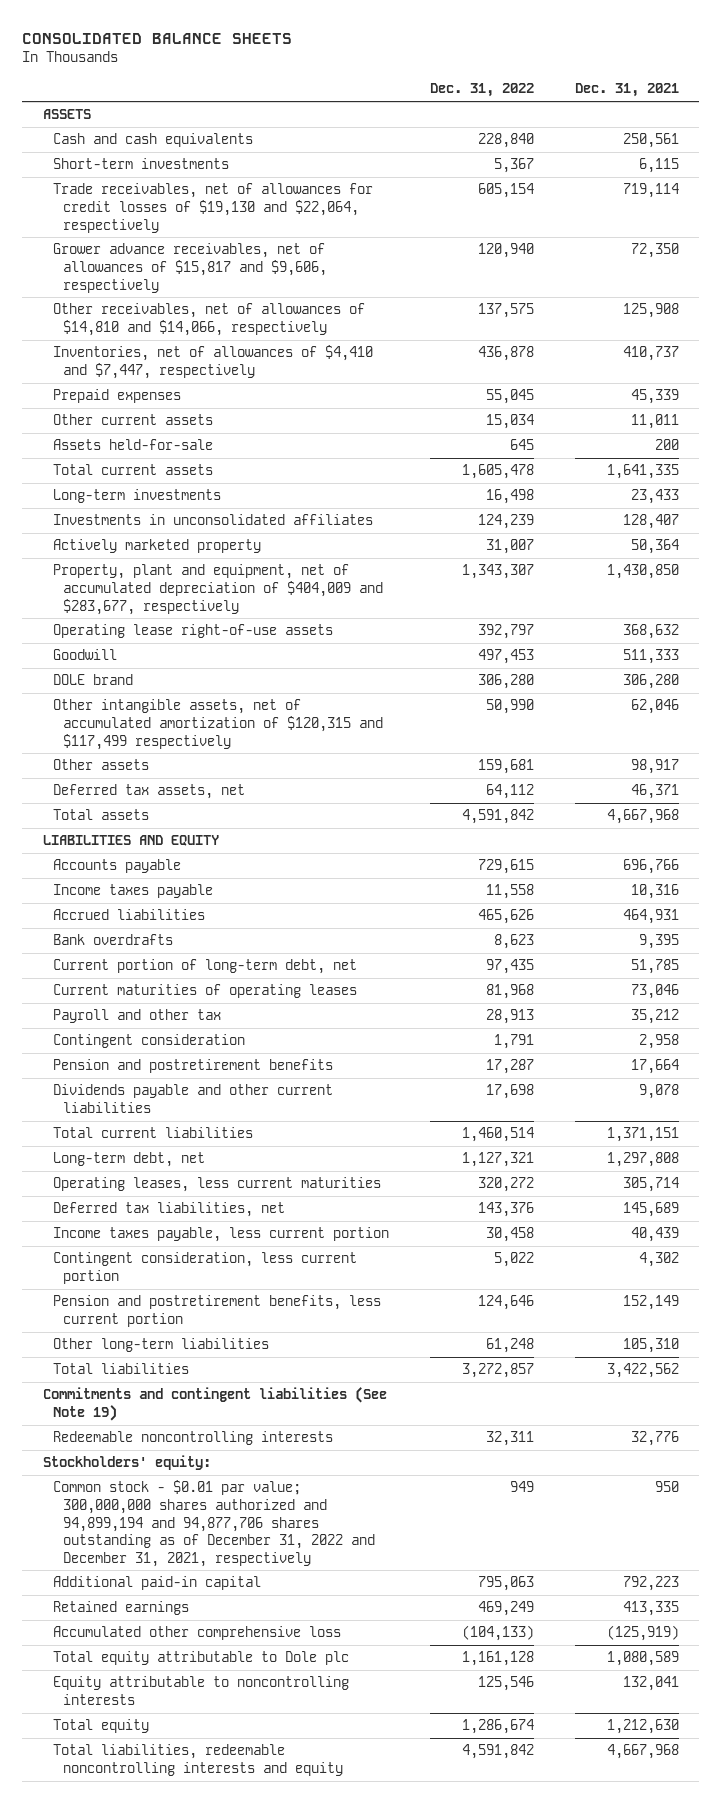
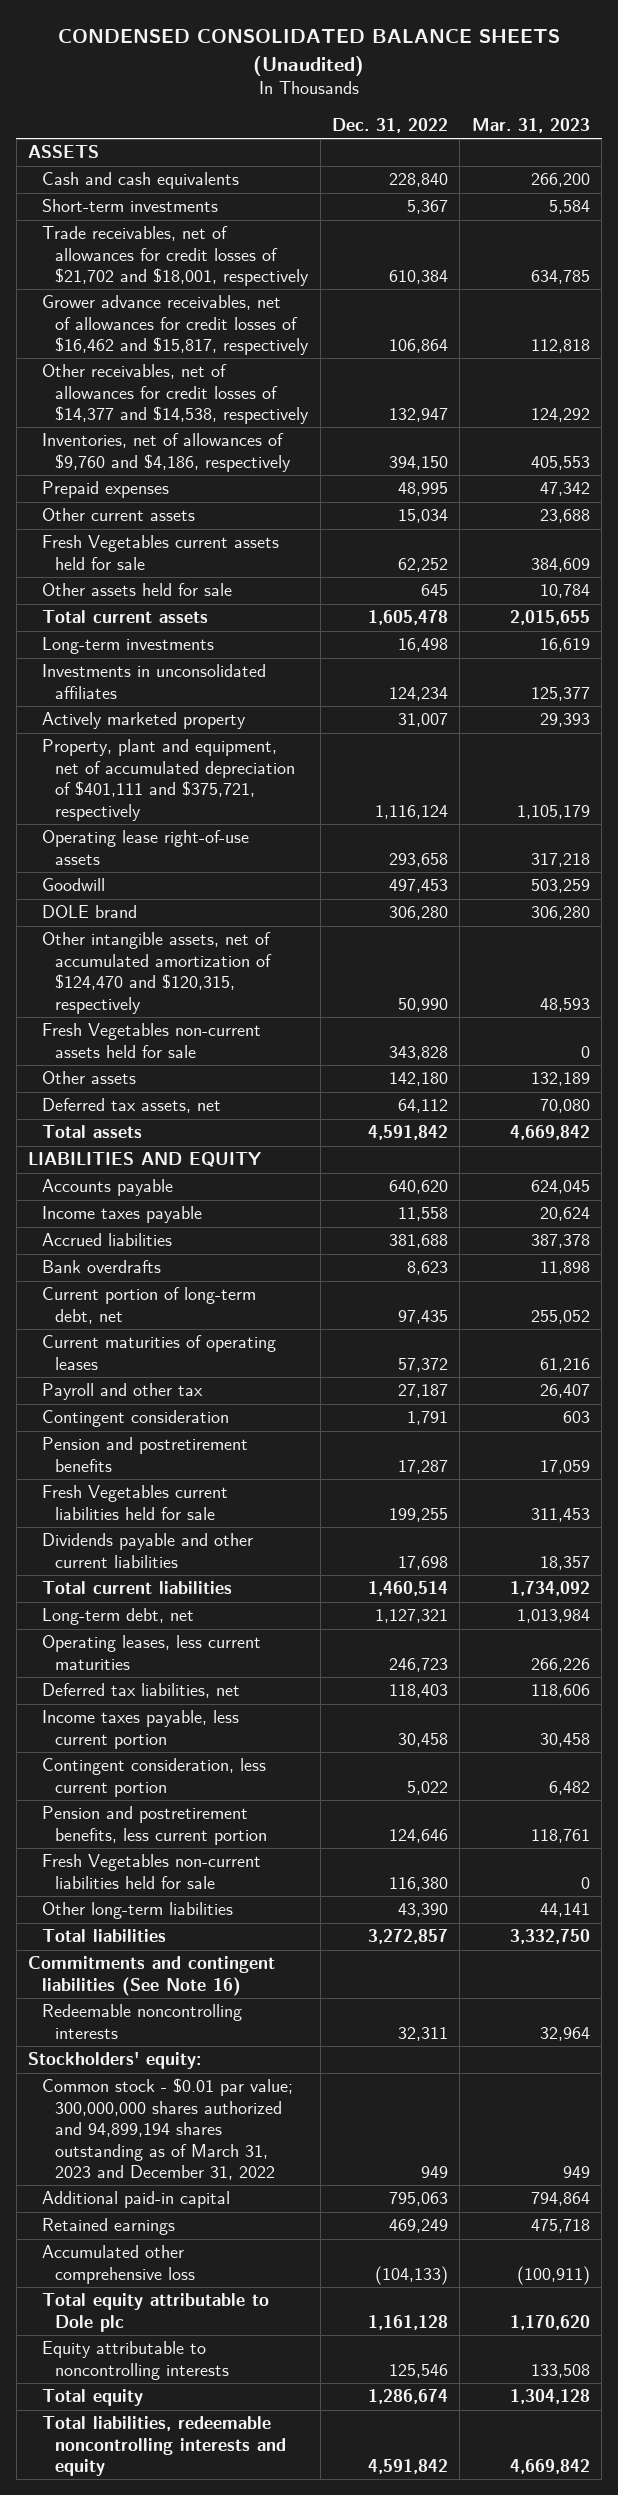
- CONSOLIDATED BALANCE SHEETS
+ CONDENSED CONSOLIDATED BALANCE SHEETS (Unaudited)
- | Dec. 31, 2022 | Dec. 31, 2021
+ | Dec. 31, 2022 | Mar. 31, 2023
- Trade receivables, net of allowances for credit losses of $19,130 and $22,064, respectively | 605,154 | 719,114
- Grower advance receivables, net of allowances of $15,817 and $9,606, respectively | 120,940 | 72,350
- Other receivables, net of allowances of $14,810 and $14,066, respectively | 137,575 | 125,908
- Inventories, net of allowances of $4,410 and $7,447, respectively | 436,878 | 410,737
- Prepaid expenses | 55,045 | 45,339
+ Trade receivables, net of allowances for credit losses of $21,702 and $18,001, respectively | 610,384 | 634,785
+ Grower advance receivables, net of allowances for credit losses of $16,462 and $15,817, respectively | 106,864 | 112,818
+ Other receivables, net of allowances for credit losses of $14,377 and $14,538, respectively | 132,947 | 124,292
+ Inventories, net of allowances of $9,760 and $4,186, respectively | 394,150 | 405,553
+ Prepaid expenses | 48,995 | 47,342
- Assets held-for-sale | 645 | 200
+ Fresh Vegetables current assets held for sale | 62,252 | 384,609
+ Other assets held for sale | 645 | 10,784
- Investments in unconsolidated affiliates | 124,239 | 128,407
+ Investments in unconsolidated affiliates | 124,234 | 125,377
- Property, plant and equipment, net of accumulated depreciation of $404,009 and $283,677, respectively | 1,343,307 | 1,430,850
- Operating lease right-of-use assets | 392,797 | 368,632
+ Property, plant and equipment, net of accumulated depreciation of $401,111 and $375,721, respectively | 1,116,124 | 1,105,179
+ Operating lease right-of-use assets | 293,658 | 317,218
- Other intangible assets, net of accumulated amortization of $120,315 and $117,499 respectively | 50,990 | 62,046
- Other assets | 159,681 | 98,917
+ Other intangible assets, net of accumulated amortization of $124,470 and $120,315, respectively | 50,990 | 48,593
+ Fresh Vegetables non-current assets held for sale | 343,828 | 0
+ Other assets | 142,180 | 132,189
- Accounts payable | 729,615 | 696,766
+ Accounts payable | 640,620 | 624,045
- Accrued liabilities | 465,626 | 464,931
+ Accrued liabilities | 381,688 | 387,378
- Current maturities of operating leases | 81,968 | 73,046
- Payroll and other tax | 28,913 | 35,212
+ Current maturities of operating leases | 57,372 | 61,216
+ Payroll and other tax | 27,187 | 26,407
+ Fresh Vegetables current liabilities held for sale | 199,255 | 311,453
- Operating leases, less current maturities | 320,272 | 305,714
- Deferred tax liabilities, net | 143,376 | 145,689
+ Operating leases, less current maturities | 246,723 | 266,226
+ Deferred tax liabilities, net | 118,403 | 118,606
- Other long-term liabilities | 61,248 | 105,310
+ Fresh Vegetables non-current liabilities held for sale | 116,380 | 0
+ Other long-term liabilities | 43,390 | 44,141
- Commitments and contingent liabilities (See Note 19)
+ Commitments and contingent liabilities (See Note 16)
- Common stock - $0.01 par value; 300,000,000 shares authorized and 94,899,194 and 94,877,706 shares outstanding as of December 31, 2022 and December 31, 2021, respectively | 949 | 950
+ Common stock - $0.01 par value; 300,000,000 shares authorized and 94,899,194 shares outstanding as of March 31, 2023 and December 31, 2022 | 949 | 949

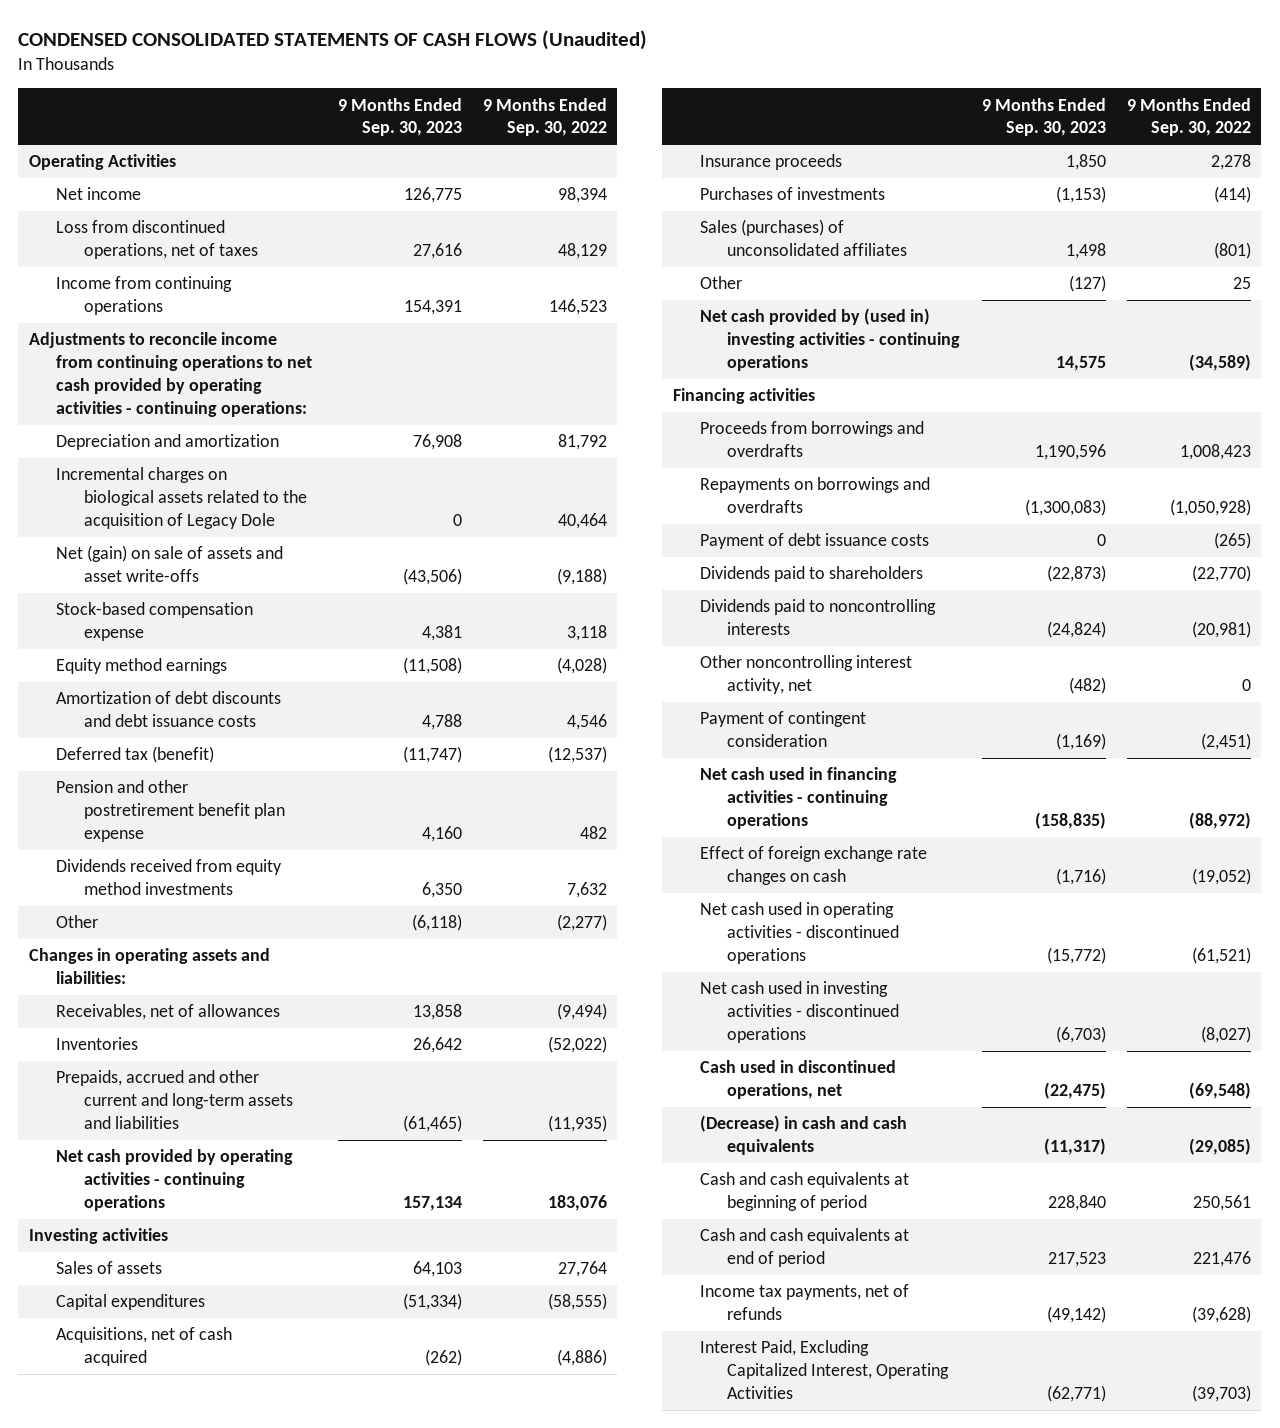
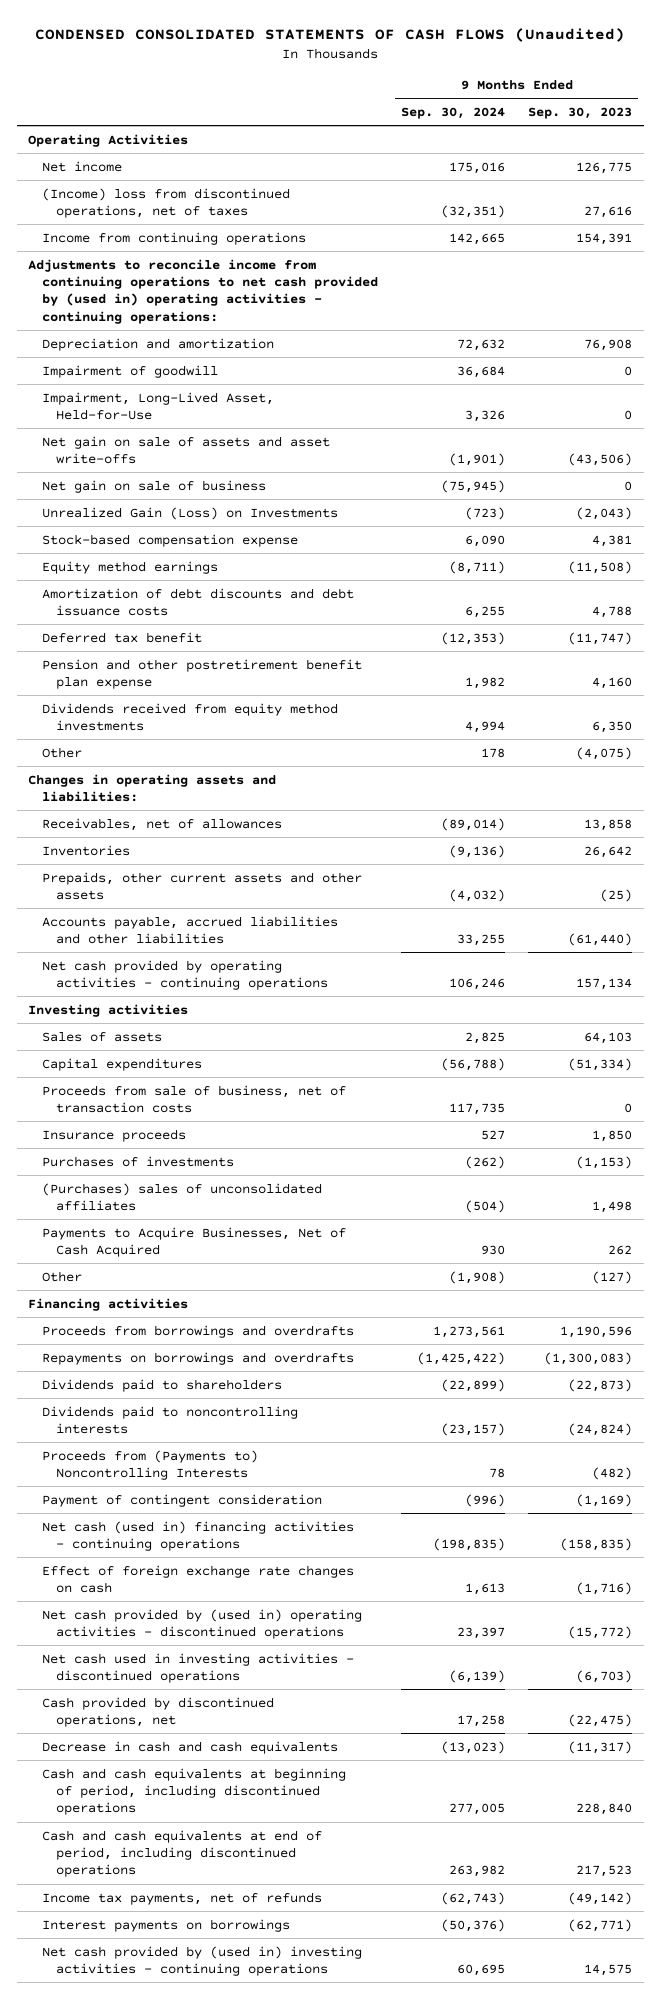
- | 9 Months Ended Sep. 30, 2023 | 9 Months Ended Sep. 30, 2022
+ | 9 Months Ended Sep. 30, 2024 | 9 Months Ended Sep. 30, 2023
- Loss from discontinued operations, net of taxes | 27,616 | 48,129
+ (Income) loss from discontinued operations, net of taxes | (32,351) | 27,616
- Adjustments to reconcile income from continuing operations to net cash provided by operating activities - continuing operations:
+ Adjustments to reconcile income from continuing operations to net cash provided by (used in) operating activities - continuing operations:
- Incremental charges on biological assets related to the acquisition of Legacy Dole | 0 | 40,464
- Net (gain) on sale of assets and asset write-offs | (43,506) | (9,188)
+ Impairment of goodwill | 36,684 | 0
+ Impairment, Long-Lived Asset, Held-for-Use | 3,326 | 0
+ Net gain on sale of assets and asset write-offs | (1,901) | (43,506)
+ Net gain on sale of business | (75,945) | 0
+ Unrealized Gain (Loss) on Investments | (723) | (2,043)
- Deferred tax (benefit) | (11,747) | (12,537)
+ Deferred tax benefit | (12,353) | (11,747)
- Other | (6,118) | (2,277)
+ Other | 178 | (4,075)
- Prepaids, accrued and other current and long-term assets and liabilities | (61,465) | (11,935)
+ Prepaids, other current assets and other assets | (4,032) | (25)
+ Accounts payable, accrued liabilities and other liabilities | 33,255 | (61,440)
- Acquisitions, net of cash acquired | (262) | (4,886)
+ Proceeds from sale of business, net of transaction costs | 117,735 | 0
- Sales (purchases) of unconsolidated affiliates | 1,498 | (801)
+ (Purchases) sales of unconsolidated affiliates | (504) | 1,498
+ Payments to Acquire Businesses, Net of Cash Acquired | 930 | 262
- Payment of debt issuance costs | 0 | (265)
- Other noncontrolling interest activity, net | (482) | 0
+ Proceeds from (Payments to) Noncontrolling Interests | 78 | (482)
- Net cash used in financing activities - continuing operations | (158,835) | (88,972)
+ Net cash (used in) financing activities - continuing operations | (198,835) | (158,835)
- Net cash used in operating activities - discontinued operations | (15,772) | (61,521)
+ Net cash provided by (used in) operating activities - discontinued operations | 23,397 | (15,772)
- Cash used in discontinued operations, net | (22,475) | (69,548)
- (Decrease) in cash and cash equivalents | (11,317) | (29,085)
- Cash and cash equivalents at beginning of period | 228,840 | 250,561
- Cash and cash equivalents at end of period | 217,523 | 221,476
+ Cash provided by discontinued operations, net | 17,258 | (22,475)
+ Decrease in cash and cash equivalents | (13,023) | (11,317)
+ Cash and cash equivalents at beginning of period, including discontinued operations | 277,005 | 228,840
+ Cash and cash equivalents at end of period, including discontinued operations | 263,982 | 217,523
- Interest Paid, Excluding Capitalized Interest, Operating Activities | (62,771) | (39,703)
+ Interest payments on borrowings | (50,376) | (62,771)
moved down: Net cash provided by (used in) investing activities - continuing operations | 60,695 | 14,575

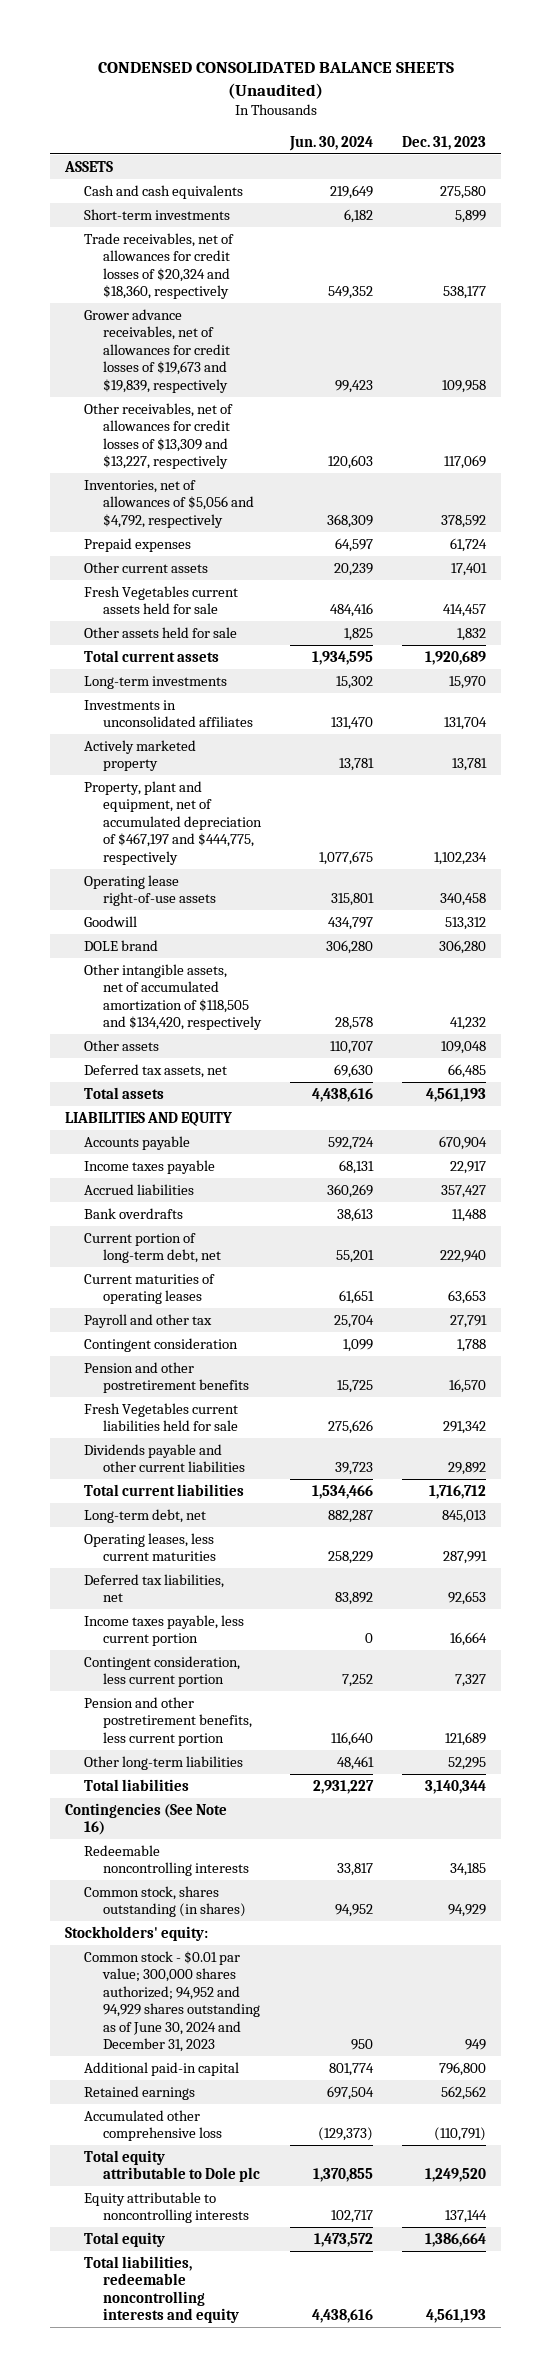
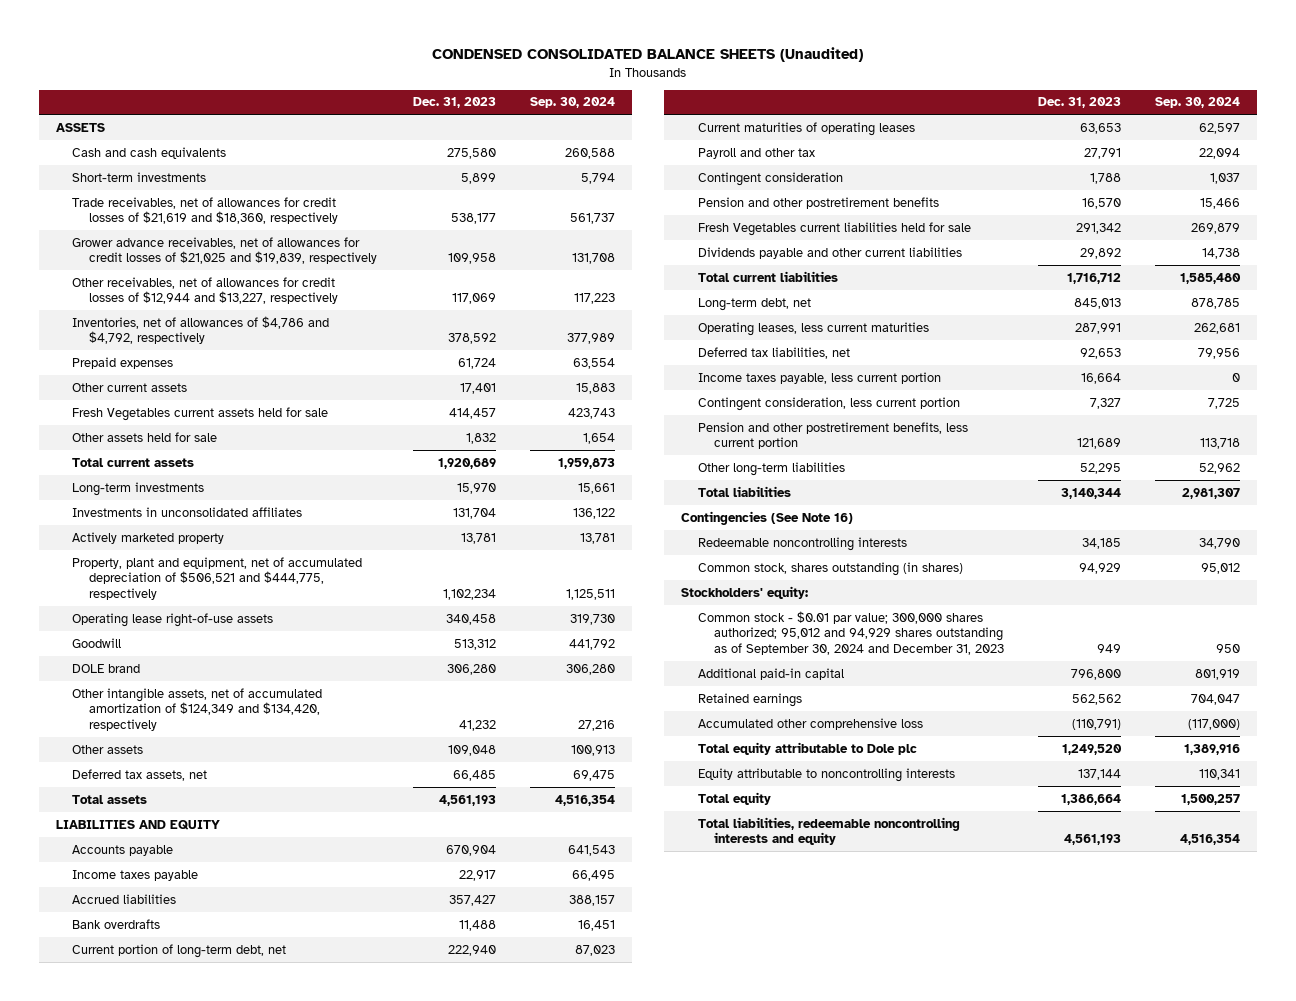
- | Jun. 30, 2024 | Dec. 31, 2023
+ | Dec. 31, 2023 | Sep. 30, 2024
- Trade receivables, net of allowances for credit losses of $20,324 and $18,360, respectively | 549,352 | 538,177
- Grower advance receivables, net of allowances for credit losses of $19,673 and $19,839, respectively | 99,423 | 109,958
- Other receivables, net of allowances for credit losses of $13,309 and $13,227, respectively | 120,603 | 117,069
- Inventories, net of allowances of $5,056 and $4,792, respectively | 368,309 | 378,592
+ Trade receivables, net of allowances for credit losses of $21,619 and $18,360, respectively | 538,177 | 561,737
+ Grower advance receivables, net of allowances for credit losses of $21,025 and $19,839, respectively | 109,958 | 131,708
+ Other receivables, net of allowances for credit losses of $12,944 and $13,227, respectively | 117,069 | 117,223
+ Inventories, net of allowances of $4,786 and $4,792, respectively | 378,592 | 377,989
- Property, plant and equipment, net of accumulated depreciation of $467,197 and $444,775, respectively | 1,077,675 | 1,102,234
+ Property, plant and equipment, net of accumulated depreciation of $506,521 and $444,775, respectively | 1,102,234 | 1,125,511
- Other intangible assets, net of accumulated amortization of $118,505 and $134,420, respectively | 28,578 | 41,232
+ Other intangible assets, net of accumulated amortization of $124,349 and $134,420, respectively | 41,232 | 27,216
- Common stock - $0.01 par value; 300,000 shares authorized; 94,952 and 94,929 shares outstanding as of June 30, 2024 and December 31, 2023 | 950 | 949
+ Common stock - $0.01 par value; 300,000 shares authorized; 95,012 and 94,929 shares outstanding as of September 30, 2024 and December 31, 2023 | 949 | 950

